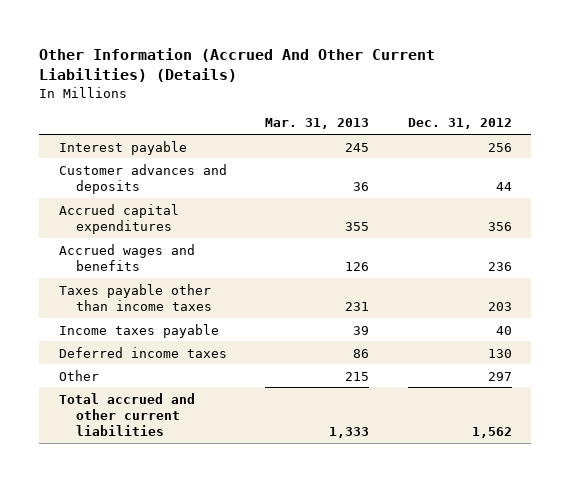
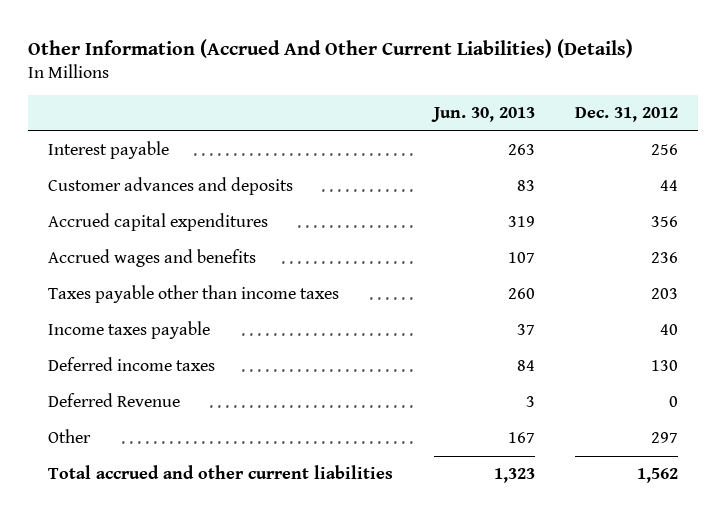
- | Mar. 31, 2013 | Dec. 31, 2012
+ | Jun. 30, 2013 | Dec. 31, 2012
+ Deferred Revenue | 3 | 0

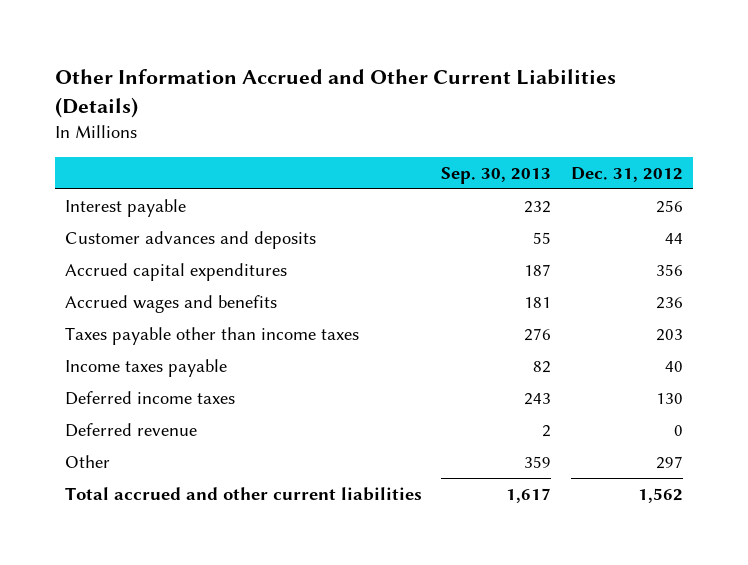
- Other Information (Accrued And Other Current Liabilities) (Details)
+ Other Information Accrued and Other Current Liabilities (Details)
- | Jun. 30, 2013 | Dec. 31, 2012
+ | Sep. 30, 2013 | Dec. 31, 2012
- Deferred Revenue | 3 | 0
+ Deferred revenue | 2 | 0

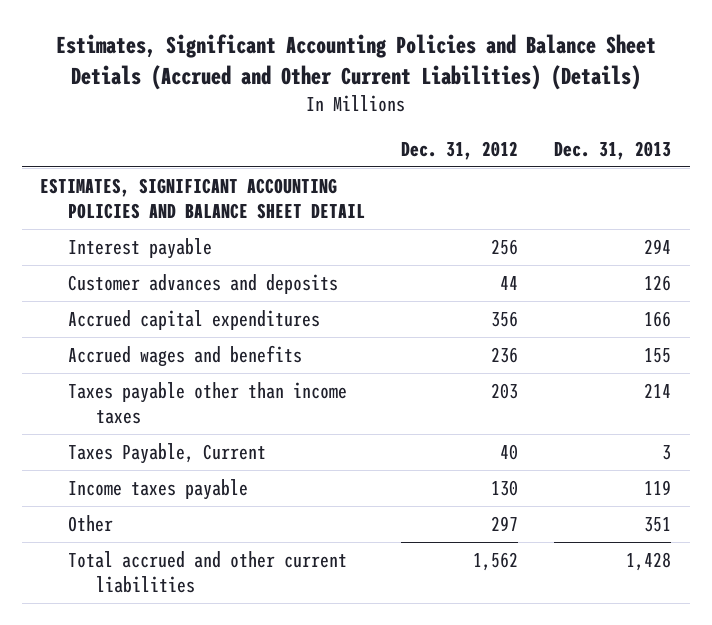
- Other Information Accrued and Other Current Liabilities (Details)
+ Estimates, Significant Accounting Policies and Balance Sheet Detials (Accrued and Other Current Liabilities) (Details)
- | Sep. 30, 2013 | Dec. 31, 2012
+ | Dec. 31, 2012 | Dec. 31, 2013
+ ESTIMATES, SIGNIFICANT ACCOUNTING POLICIES AND BALANCE SHEET DETAIL
- Income taxes payable | 82 | 40
- Deferred income taxes | 243 | 130
- Deferred revenue | 2 | 0
+ Taxes Payable, Current | 40 | 3
+ Income taxes payable | 130 | 119

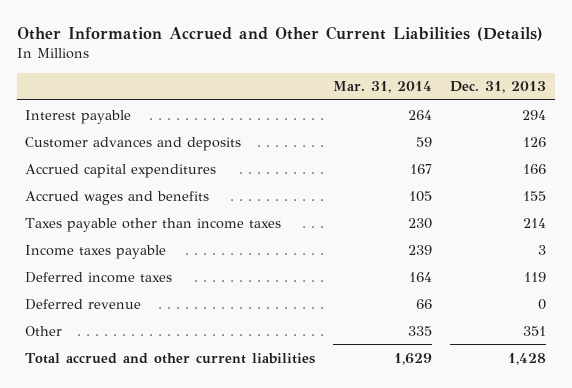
- Estimates, Significant Accounting Policies and Balance Sheet Detials (Accrued and Other Current Liabilities) (Details)
+ Other Information Accrued and Other Current Liabilities (Details)
- | Dec. 31, 2012 | Dec. 31, 2013
+ | Mar. 31, 2014 | Dec. 31, 2013
- ESTIMATES, SIGNIFICANT ACCOUNTING POLICIES AND BALANCE SHEET DETAIL
- Taxes Payable, Current | 40 | 3
- Income taxes payable | 130 | 119
+ Income taxes payable | 239 | 3
+ Deferred income taxes | 164 | 119
+ Deferred revenue | 66 | 0

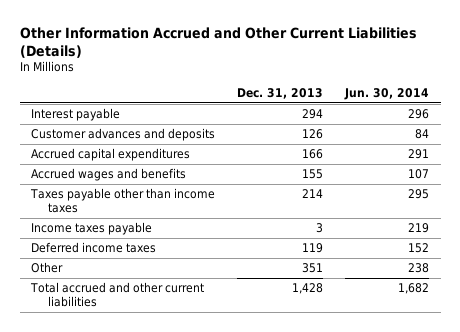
- | Mar. 31, 2014 | Dec. 31, 2013
+ | Dec. 31, 2013 | Jun. 30, 2014
- Deferred revenue | 66 | 0

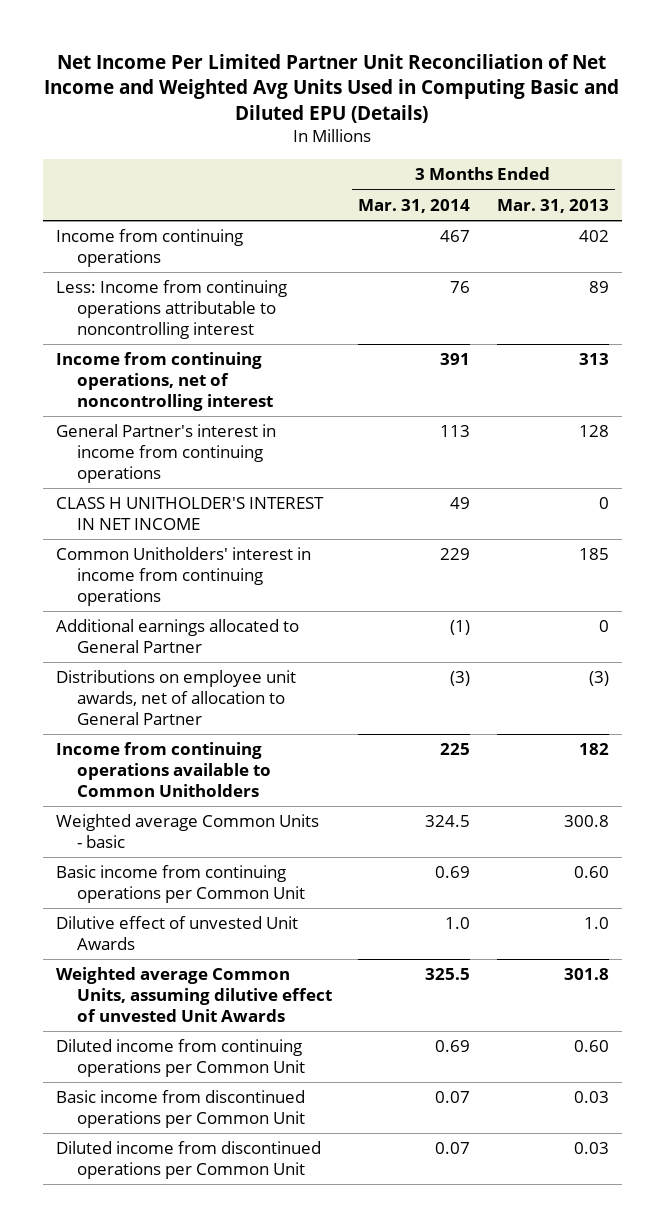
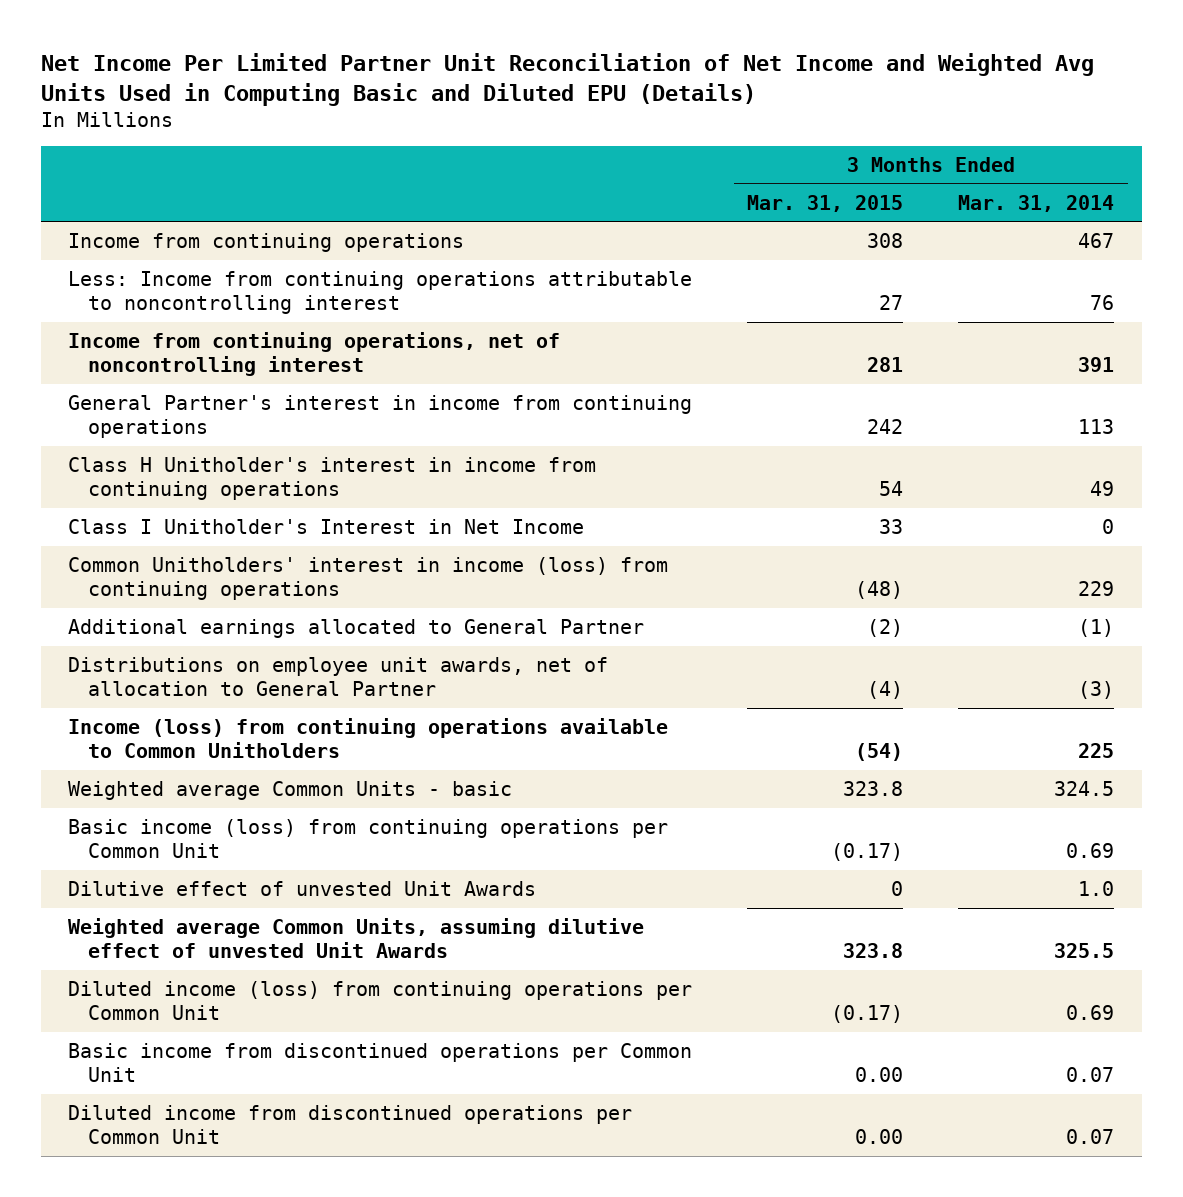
- | 3 Months Ended Mar. 31, 2014 | 3 Months Ended Mar. 31, 2013
+ | 3 Months Ended Mar. 31, 2015 | 3 Months Ended Mar. 31, 2014
- CLASS H UNITHOLDER'S INTEREST IN NET INCOME | 49 | 0
- Common Unitholders' interest in income from continuing operations | 229 | 185
+ Class H Unitholder's interest in income from continuing operations | 54 | 49
+ Class I Unitholder's Interest in Net Income | 33 | 0
+ Common Unitholders' interest in income (loss) from continuing operations | (48) | 229
- Income from continuing operations available to Common Unitholders | 225 | 182
+ Income (loss) from continuing operations available to Common Unitholders | (54) | 225
- Basic income from continuing operations per Common Unit | 0.69 | 0.60
+ Basic income (loss) from continuing operations per Common Unit | (0.17) | 0.69
- Diluted income from continuing operations per Common Unit | 0.69 | 0.60
+ Diluted income (loss) from continuing operations per Common Unit | (0.17) | 0.69

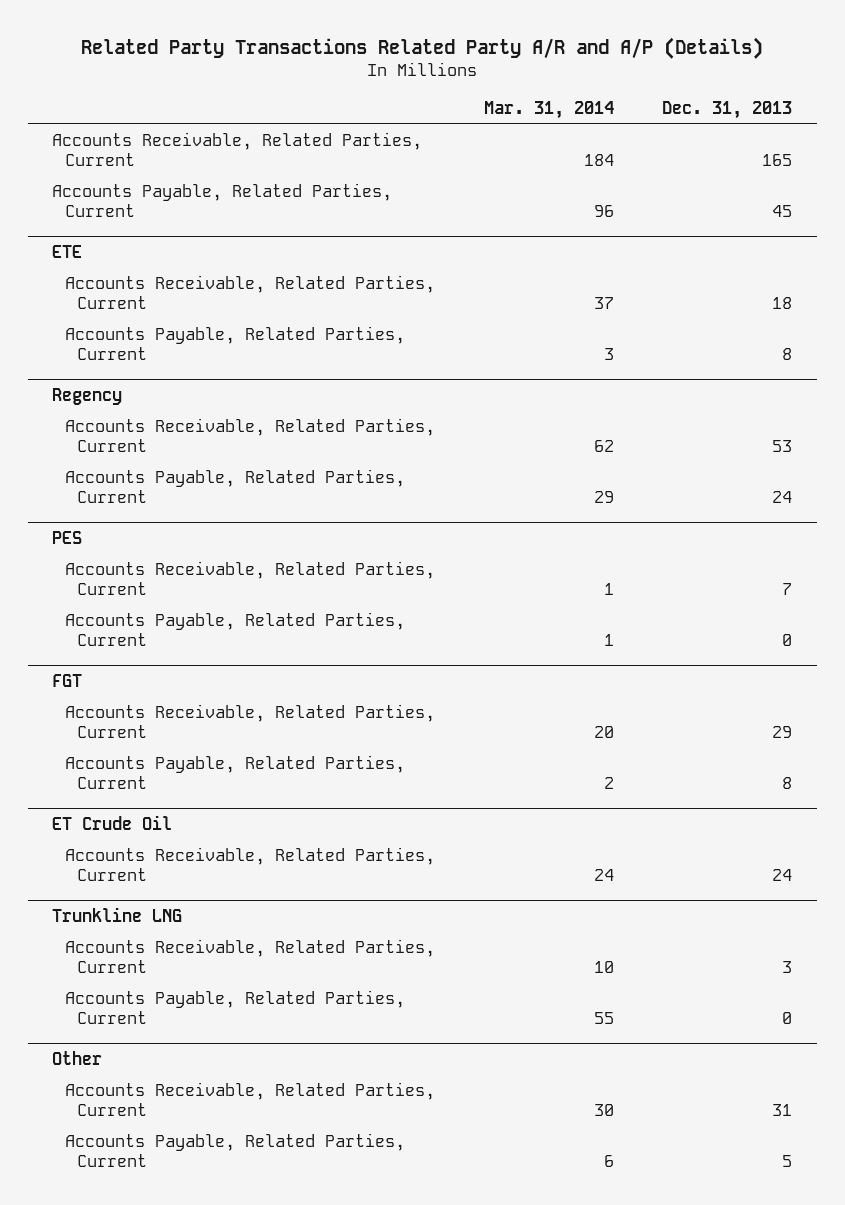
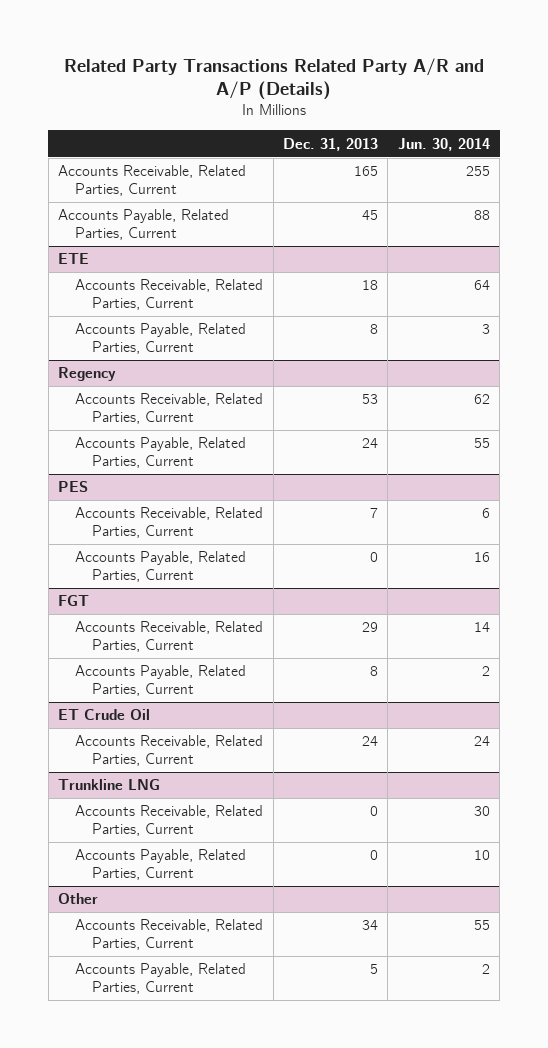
- | Mar. 31, 2014 | Dec. 31, 2013
+ | Dec. 31, 2013 | Jun. 30, 2014
@ Trunkline LNG
- Accounts Receivable, Related Parties, Current | 10 | 3
+ Accounts Receivable, Related Parties, Current | 0 | 30
@ Other
- Accounts Receivable, Related Parties, Current | 30 | 31
+ Accounts Receivable, Related Parties, Current | 34 | 55

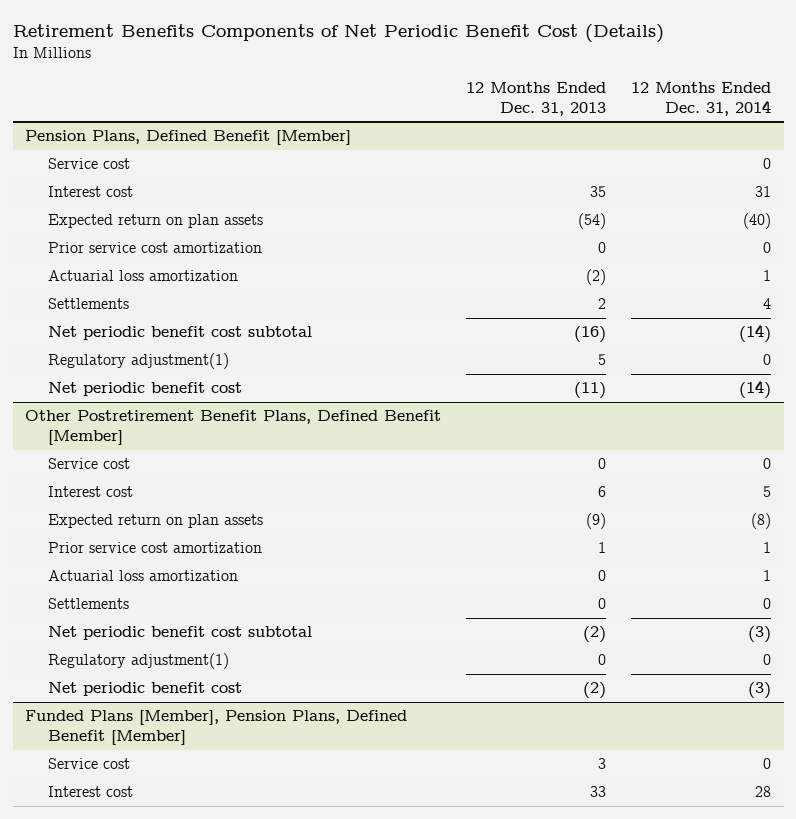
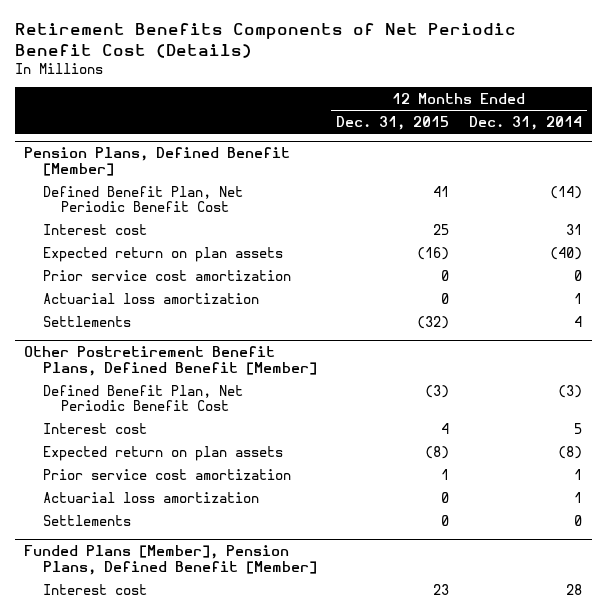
- | 12 Months Ended Dec. 31, 2013 | 12 Months Ended Dec. 31, 2014
+ | 12 Months Ended Dec. 31, 2015 | 12 Months Ended Dec. 31, 2014
@ Pension Plans, Defined Benefit [Member]
- Service cost | | 0
+ Defined Benefit Plan, Net Periodic Benefit Cost | 41 | (14)
- Net periodic benefit cost subtotal | (16) | (14)
- Regulatory adjustment(1) | 5 | 0
- Net periodic benefit cost | (11) | (14)
@ Other Postretirement Benefit Plans, Defined Benefit [Member]
- Service cost | 0 | 0
+ Defined Benefit Plan, Net Periodic Benefit Cost | (3) | (3)
- Net periodic benefit cost subtotal | (2) | (3)
- Regulatory adjustment(1) | 0 | 0
- Net periodic benefit cost | (2) | (3)
@ Funded Plans [Member], Pension Plans, Defined Benefit [Member]
- Service cost | 3 | 0

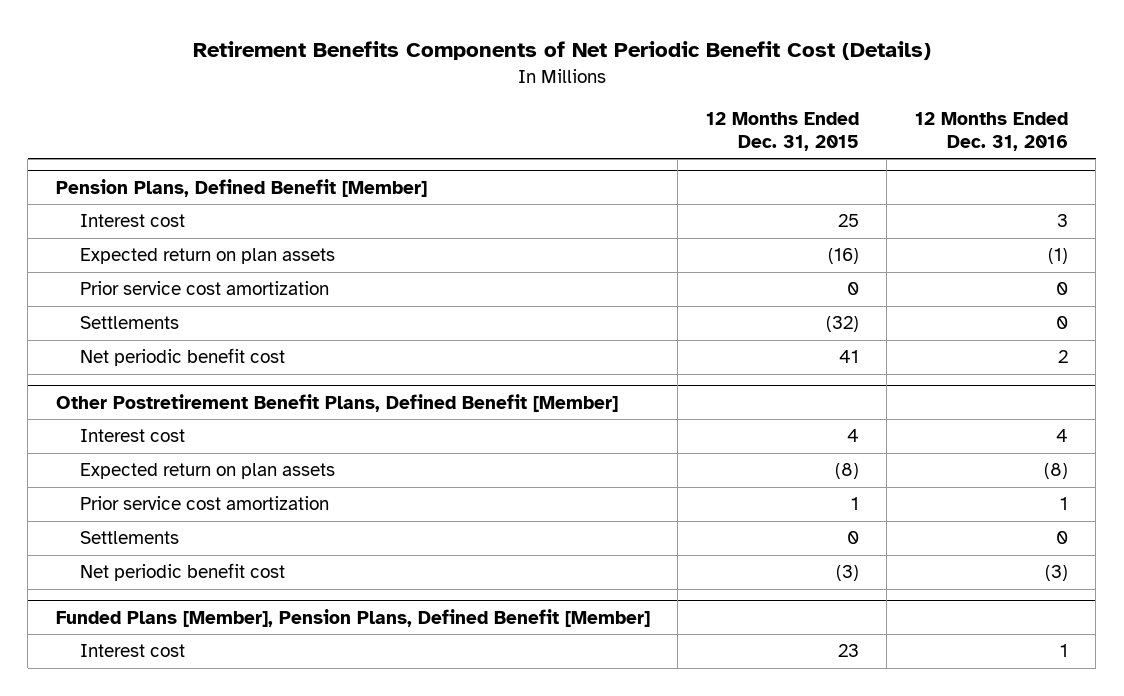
- | 12 Months Ended Dec. 31, 2015 | 12 Months Ended Dec. 31, 2014
+ | 12 Months Ended Dec. 31, 2015 | 12 Months Ended Dec. 31, 2016
@ Pension Plans, Defined Benefit [Member]
- Defined Benefit Plan, Net Periodic Benefit Cost | 41 | (14)
- Actuarial loss amortization | 0 | 1
+ Net periodic benefit cost | 41 | 2
@ Other Postretirement Benefit Plans, Defined Benefit [Member]
- Defined Benefit Plan, Net Periodic Benefit Cost | (3) | (3)
- Actuarial loss amortization | 0 | 1
+ Net periodic benefit cost | (3) | (3)

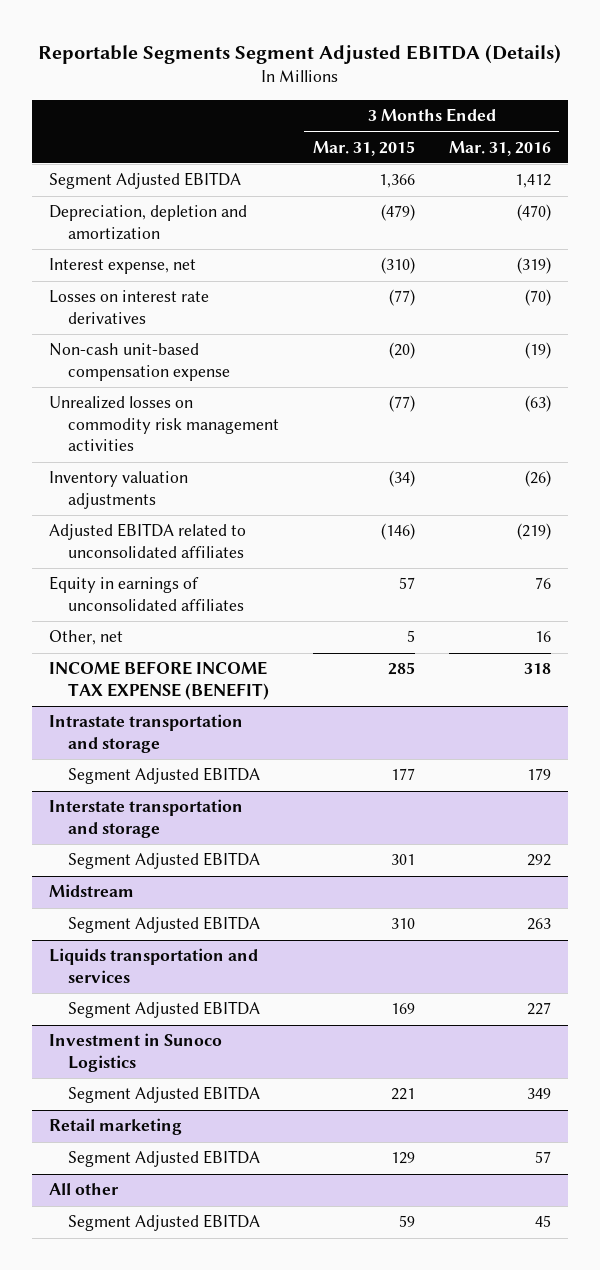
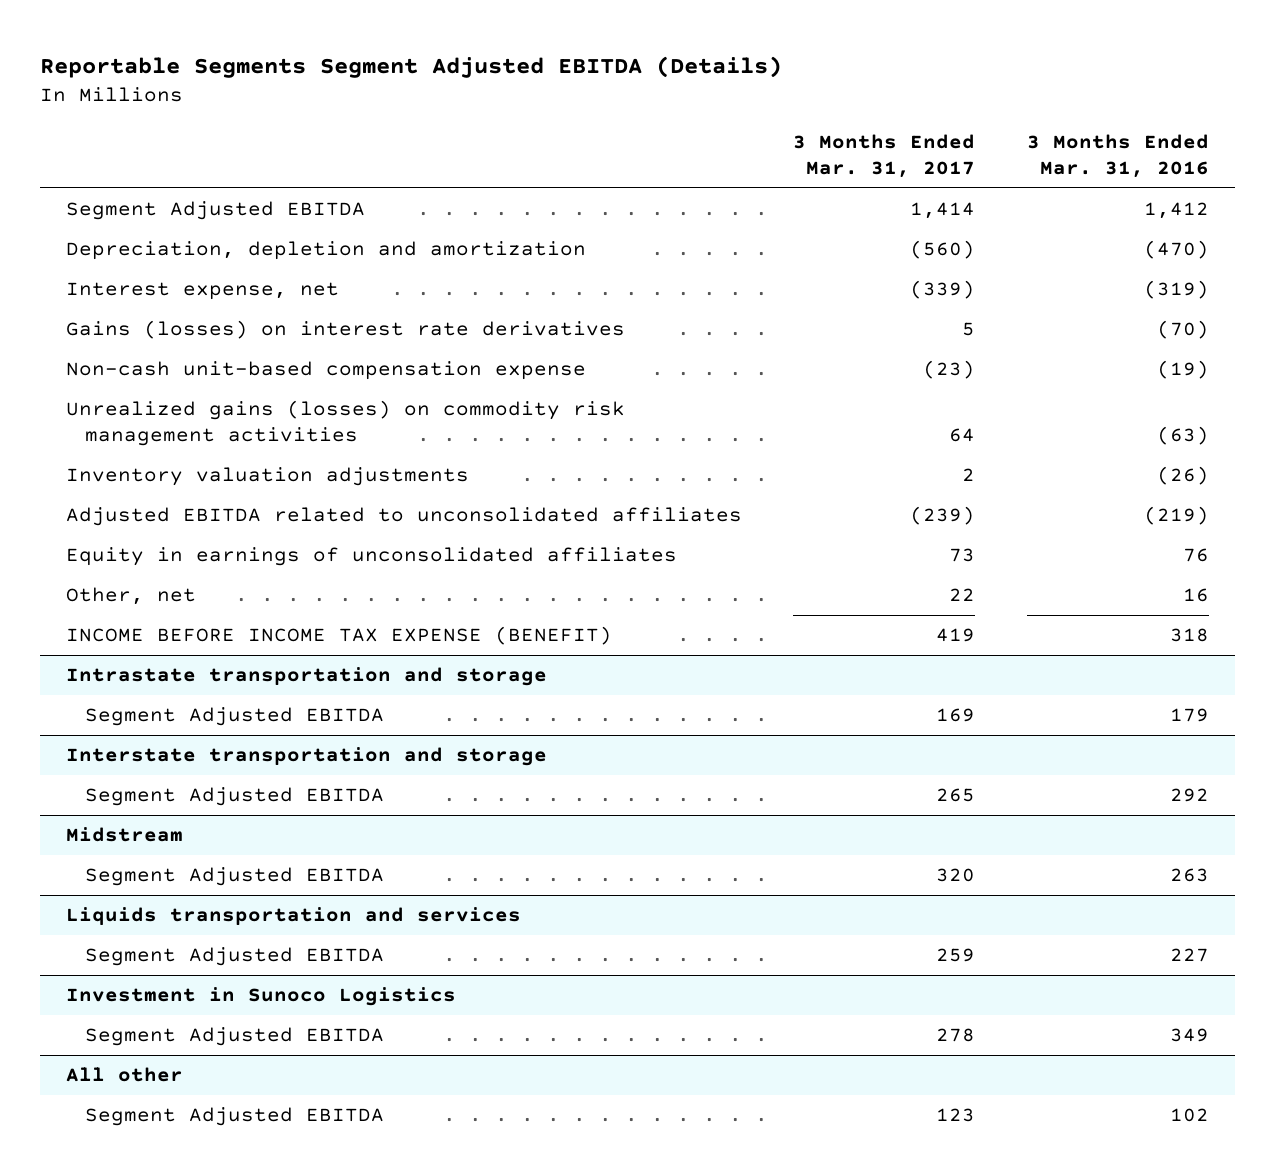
- | 3 Months Ended Mar. 31, 2015 | 3 Months Ended Mar. 31, 2016
+ | 3 Months Ended Mar. 31, 2017 | 3 Months Ended Mar. 31, 2016
- Losses on interest rate derivatives | (77) | (70)
+ Gains (losses) on interest rate derivatives | 5 | (70)
- Unrealized losses on commodity risk management activities | (77) | (63)
+ Unrealized gains (losses) on commodity risk management activities | 64 | (63)
- Retail marketing
- Segment Adjusted EBITDA | 129 | 57
@ All other
- Segment Adjusted EBITDA | 59 | 45
+ Segment Adjusted EBITDA | 123 | 102

